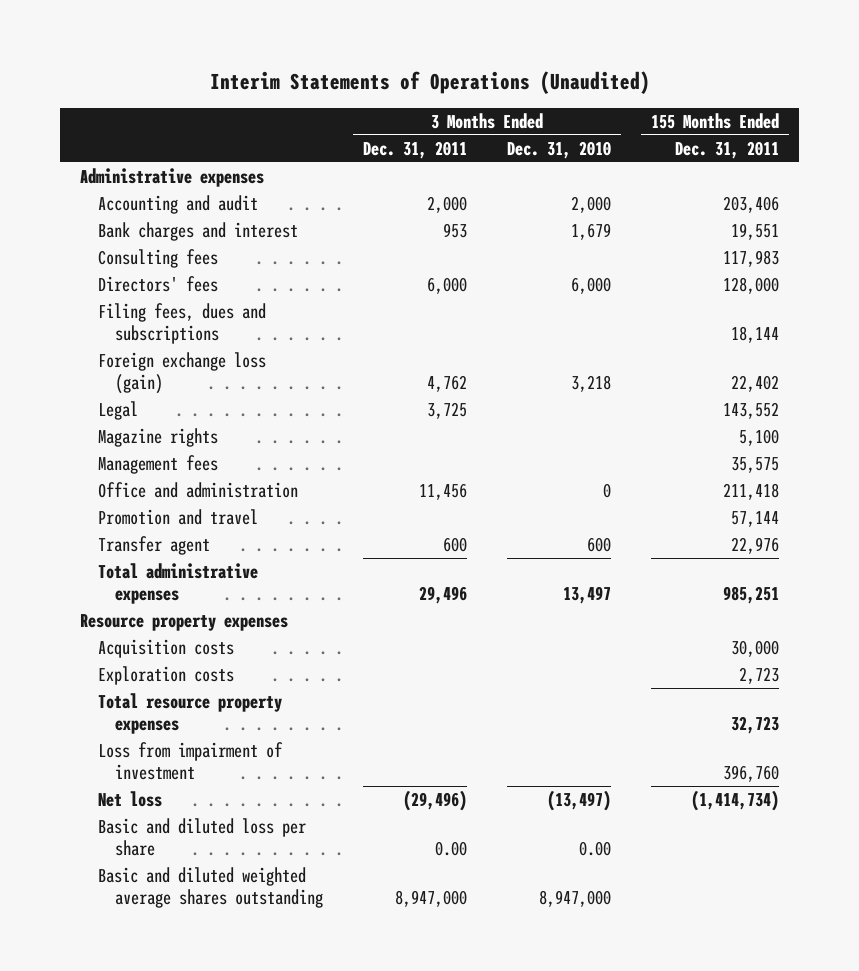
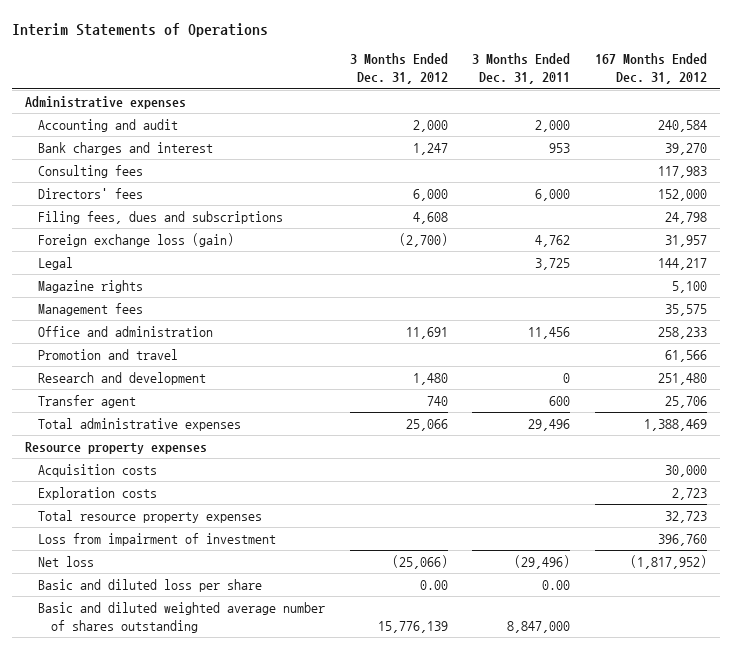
- Interim Statements of Operations (Unaudited)
+ Interim Statements of Operations
- | 3 Months Ended Dec. 31, 2011 | 3 Months Ended Dec. 31, 2010 | 155 Months Ended Dec. 31, 2011
+ | 3 Months Ended Dec. 31, 2012 | 3 Months Ended Dec. 31, 2011 | 167 Months Ended Dec. 31, 2012
+ Research and development | 1,480 | 0 | 251,480
- Basic and diluted weighted average shares outstanding | 8,947,000 | 8,947,000 |
+ Basic and diluted weighted average number of shares outstanding | 15,776,139 | 8,847,000 |

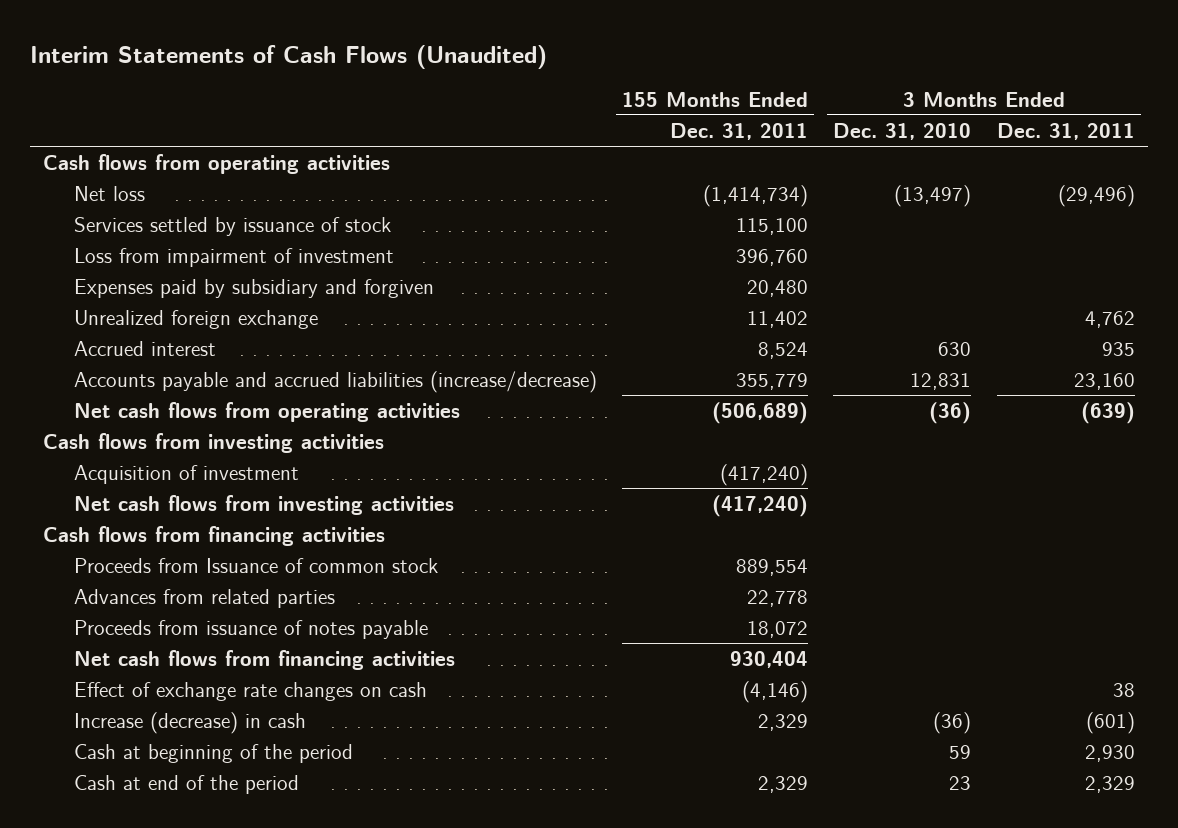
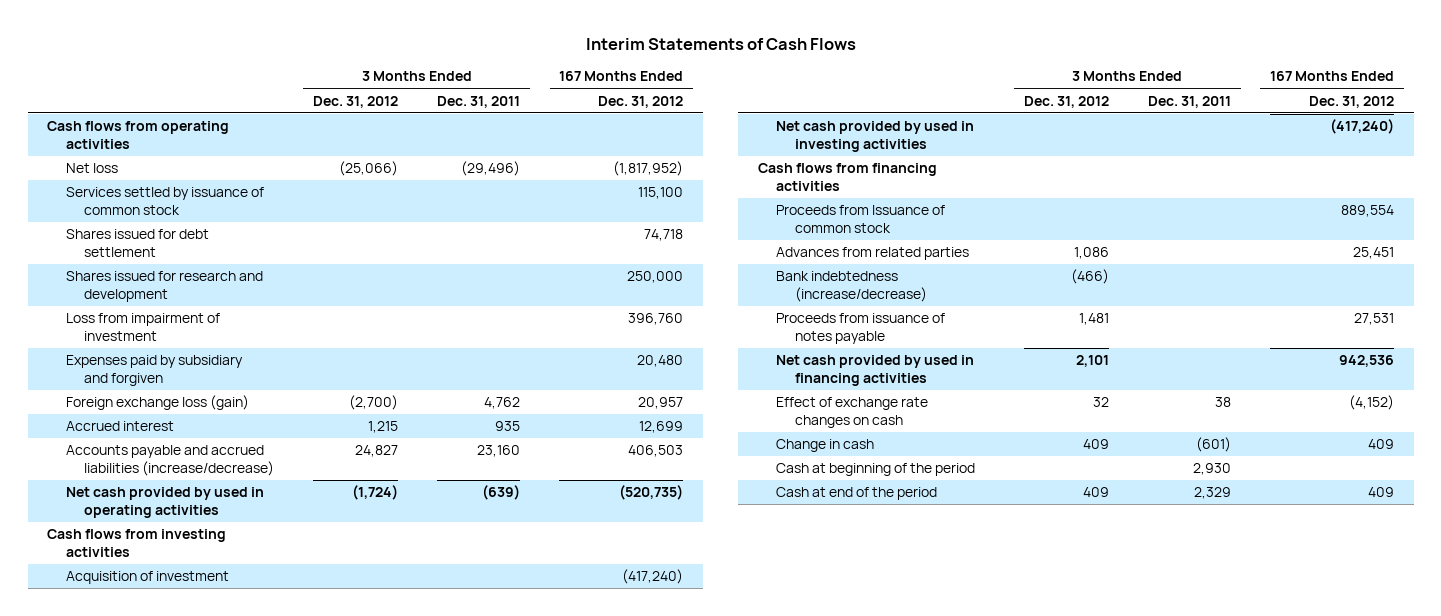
- Interim Statements of Cash Flows (Unaudited)
+ Interim Statements of Cash Flows
- | 155 Months Ended Dec. 31, 2011 | 3 Months Ended Dec. 31, 2010 | 3 Months Ended Dec. 31, 2011
+ | 3 Months Ended Dec. 31, 2012 | 3 Months Ended Dec. 31, 2011 | 167 Months Ended Dec. 31, 2012
- Services settled by issuance of stock | 115,100 | |
+ Services settled by issuance of common stock | | | 115,100
+ Shares issued for debt settlement | | | 74,718
+ Shares issued for research and development | | | 250,000
- Unrealized foreign exchange | 11,402 | | 4,762
+ Foreign exchange loss (gain) | (2,700) | 4,762 | 20,957
- Net cash flows from operating activities | (506,689) | (36) | (639)
+ Net cash provided by used in operating activities | (1,724) | (639) | (520,735)
- Net cash flows from investing activities | (417,240) | |
+ Net cash provided by used in investing activities | | | (417,240)
+ Bank indebtedness (increase/decrease) | (466) | |
- Net cash flows from financing activities | 930,404 | |
+ Net cash provided by used in financing activities | 2,101 | | 942,536
- Increase (decrease) in cash | 2,329 | (36) | (601)
+ Change in cash | 409 | (601) | 409

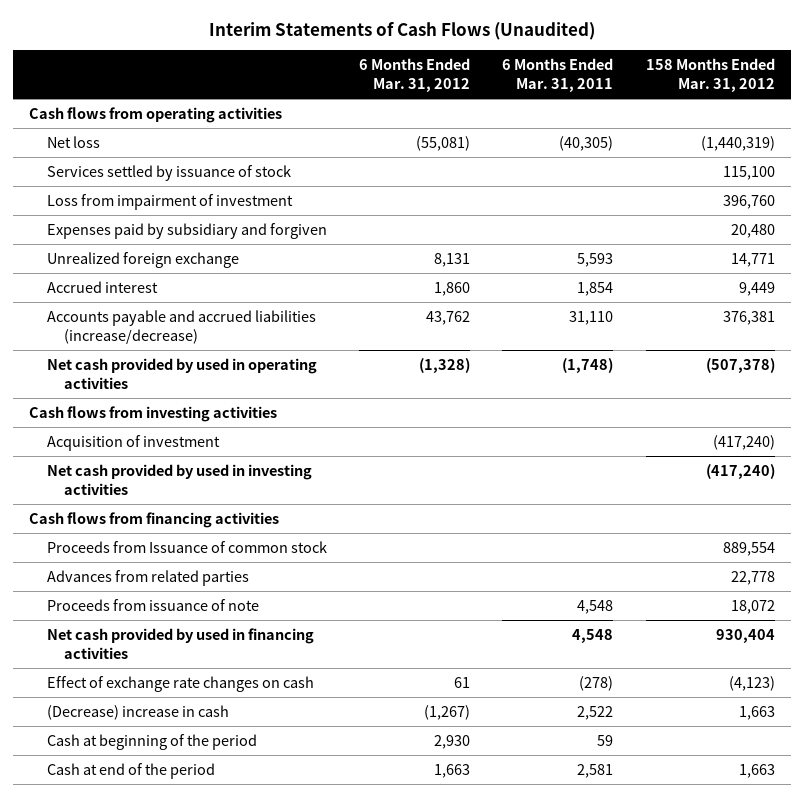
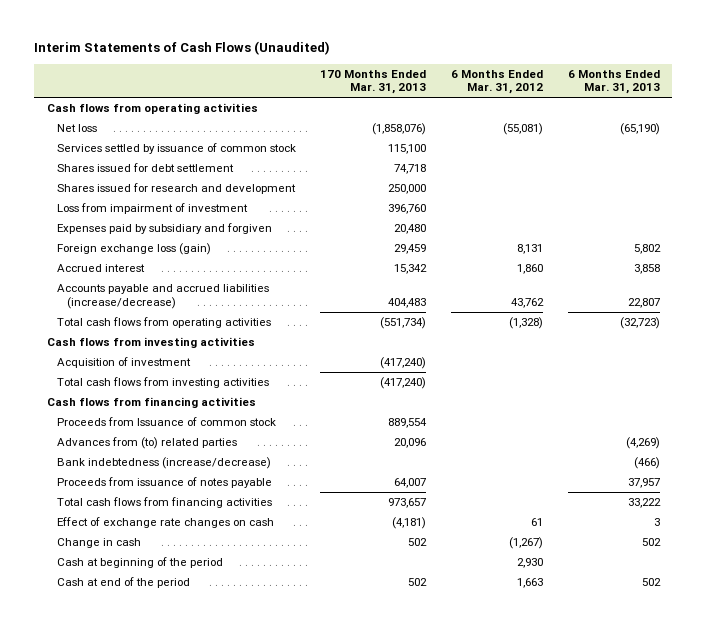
- | 6 Months Ended Mar. 31, 2012 | 6 Months Ended Mar. 31, 2011 | 158 Months Ended Mar. 31, 2012
+ | 170 Months Ended Mar. 31, 2013 | 6 Months Ended Mar. 31, 2012 | 6 Months Ended Mar. 31, 2013
- Services settled by issuance of stock | | | 115,100
+ Services settled by issuance of common stock | 115,100 | |
+ Shares issued for debt settlement | 74,718 | |
+ Shares issued for research and development | 250,000 | |
- Unrealized foreign exchange | 8,131 | 5,593 | 14,771
+ Foreign exchange loss (gain) | 29,459 | 8,131 | 5,802
- Net cash provided by used in operating activities | (1,328) | (1,748) | (507,378)
+ Total cash flows from operating activities | (551,734) | (1,328) | (32,723)
- Net cash provided by used in investing activities | | | (417,240)
+ Total cash flows from investing activities | (417,240) | |
- Advances from related parties | | | 22,778
- Proceeds from issuance of note | | 4,548 | 18,072
- Net cash provided by used in financing activities | | 4,548 | 930,404
+ Advances from (to) related parties | 20,096 | | (4,269)
+ Bank indebtedness (increase/decrease) | | | (466)
+ Proceeds from issuance of notes payable | 64,007 | | 37,957
+ Total cash flows from financing activities | 973,657 | | 33,222
- (Decrease) increase in cash | (1,267) | 2,522 | 1,663
+ Change in cash | 502 | (1,267) | 502

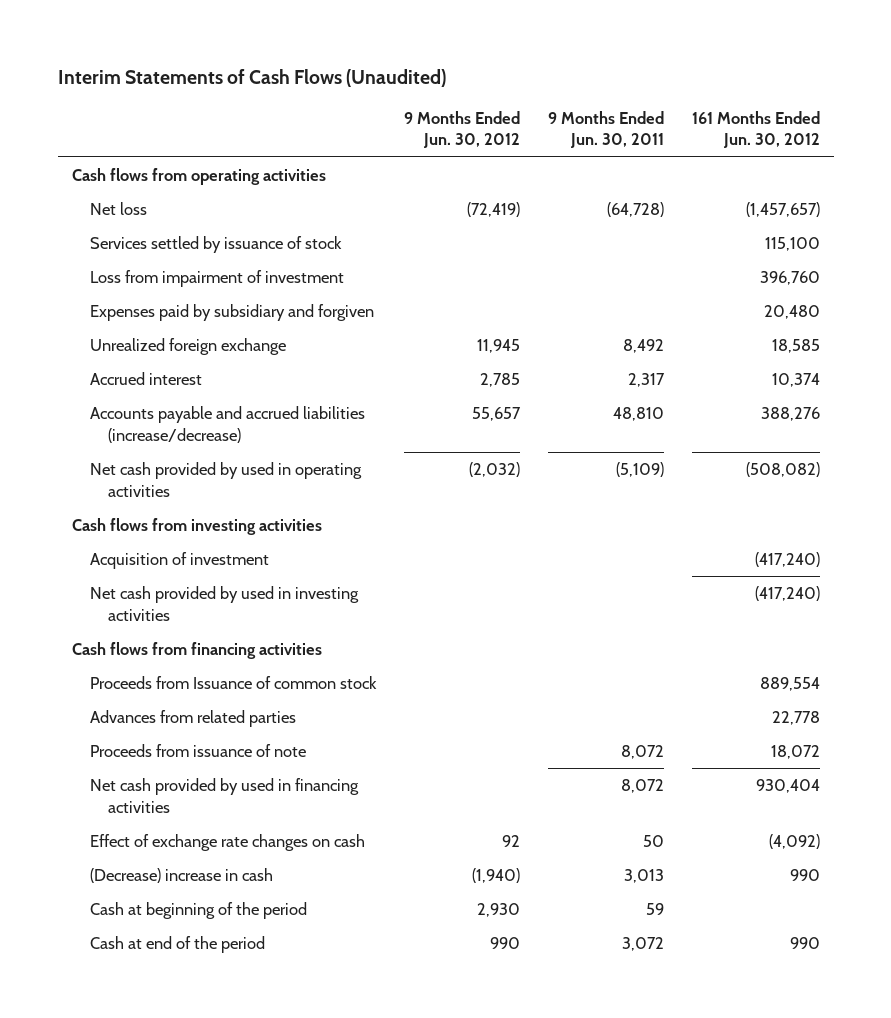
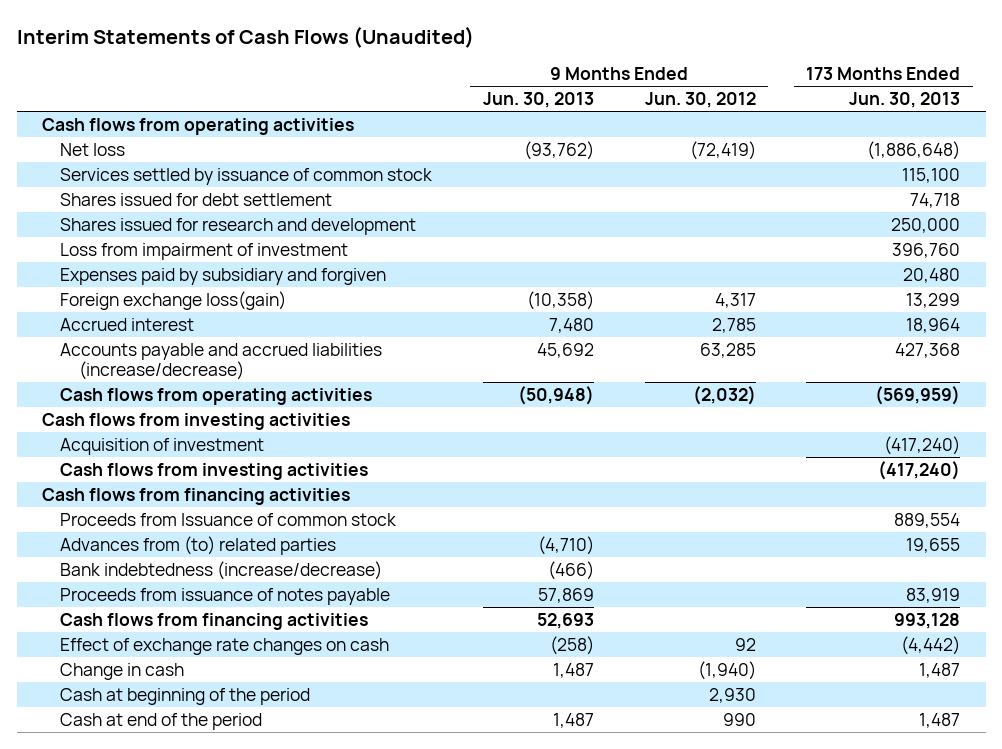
- | 9 Months Ended Jun. 30, 2012 | 9 Months Ended Jun. 30, 2011 | 161 Months Ended Jun. 30, 2012
+ | 9 Months Ended Jun. 30, 2013 | 9 Months Ended Jun. 30, 2012 | 173 Months Ended Jun. 30, 2013
- Services settled by issuance of stock | | | 115,100
+ Services settled by issuance of common stock | | | 115,100
+ Shares issued for debt settlement | | | 74,718
+ Shares issued for research and development | | | 250,000
- Unrealized foreign exchange | 11,945 | 8,492 | 18,585
+ Foreign exchange loss(gain) | (10,358) | 4,317 | 13,299
- Accounts payable and accrued liabilities (increase/decrease) | 55,657 | 48,810 | 388,276
- Net cash provided by used in operating activities | (2,032) | (5,109) | (508,082)
+ Accounts payable and accrued liabilities (increase/decrease) | 45,692 | 63,285 | 427,368
+ Cash flows from operating activities | (50,948) | (2,032) | (569,959)
- Net cash provided by used in investing activities | | | (417,240)
+ Cash flows from investing activities | | | (417,240)
- Advances from related parties | | | 22,778
- Proceeds from issuance of note | | 8,072 | 18,072
- Net cash provided by used in financing activities | | 8,072 | 930,404
+ Advances from (to) related parties | (4,710) | | 19,655
+ Bank indebtedness (increase/decrease) | (466) | |
+ Proceeds from issuance of notes payable | 57,869 | | 83,919
+ Cash flows from financing activities | 52,693 | | 993,128
- (Decrease) increase in cash | (1,940) | 3,013 | 990
+ Change in cash | 1,487 | (1,940) | 1,487

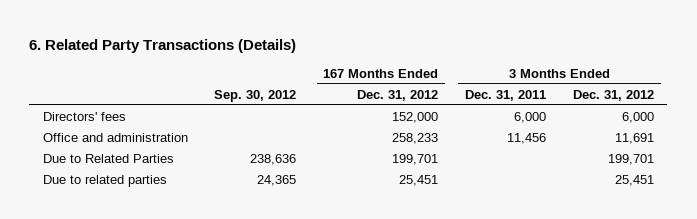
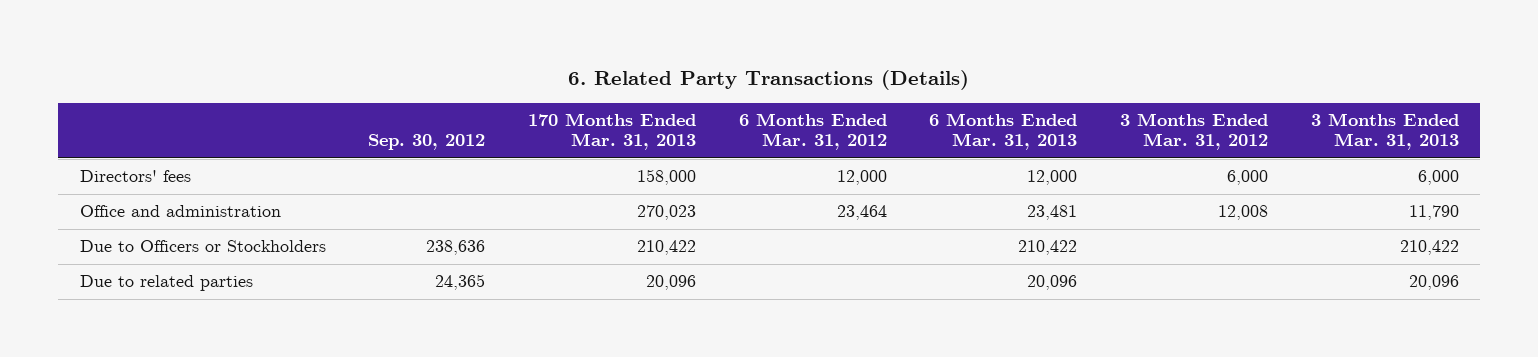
- | Sep. 30, 2012 | 167 Months Ended Dec. 31, 2012 | 3 Months Ended Dec. 31, 2011 | 3 Months Ended Dec. 31, 2012
+ | Sep. 30, 2012 | 170 Months Ended Mar. 31, 2013 | 6 Months Ended Mar. 31, 2012 | 6 Months Ended Mar. 31, 2013 | 3 Months Ended Mar. 31, 2012 | 3 Months Ended Mar. 31, 2013
- Due to Related Parties | 238,636 | 199,701 | | 199,701
+ Due to Officers or Stockholders | 238,636 | 210,422 | | 210,422 | | 210,422

